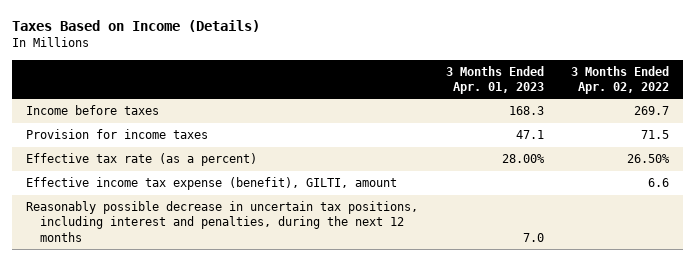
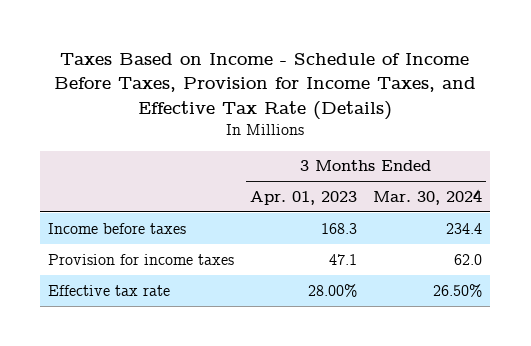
- Taxes Based on Income (Details)
+ Taxes Based on Income - Schedule of Income Before Taxes, Provision for Income Taxes, and Effective Tax Rate (Details)
- | 3 Months Ended Apr. 01, 2023 | 3 Months Ended Apr. 02, 2022
+ | 3 Months Ended Apr. 01, 2023 | 3 Months Ended Mar. 30, 2024
- Effective tax rate (as a percent) | 28.00% | 26.50%
- Effective income tax expense (benefit), GILTI, amount | | 6.6
- Reasonably possible decrease in uncertain tax positions, including interest and penalties, during the next 12 months | 7.0 |
+ Effective tax rate | 28.00% | 26.50%

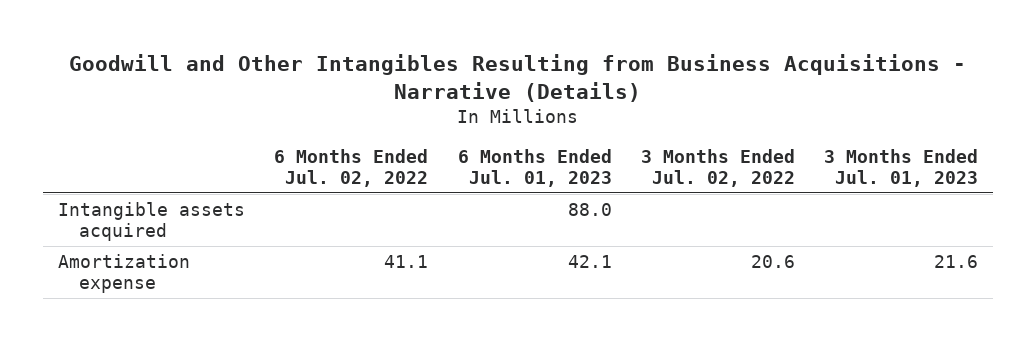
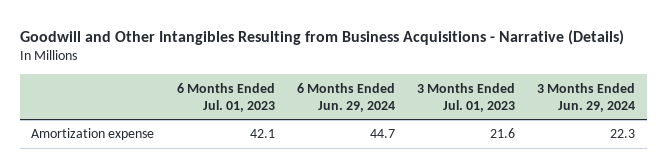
- | 6 Months Ended Jul. 02, 2022 | 6 Months Ended Jul. 01, 2023 | 3 Months Ended Jul. 02, 2022 | 3 Months Ended Jul. 01, 2023
+ | 6 Months Ended Jul. 01, 2023 | 6 Months Ended Jun. 29, 2024 | 3 Months Ended Jul. 01, 2023 | 3 Months Ended Jun. 29, 2024
- Intangible assets acquired | | 88.0 | |

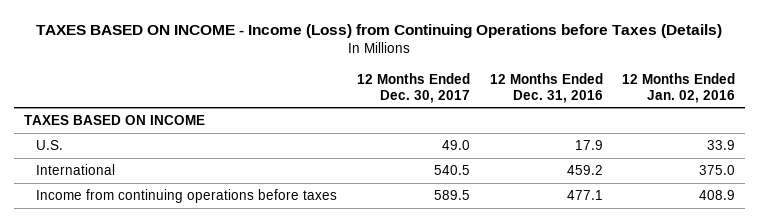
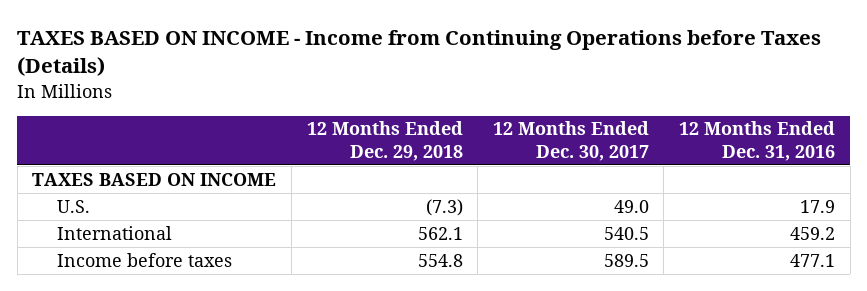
- TAXES BASED ON INCOME - Income (Loss) from Continuing Operations before Taxes (Details)
+ TAXES BASED ON INCOME - Income from Continuing Operations before Taxes (Details)
- | 12 Months Ended Dec. 30, 2017 | 12 Months Ended Dec. 31, 2016 | 12 Months Ended Jan. 02, 2016
+ | 12 Months Ended Dec. 29, 2018 | 12 Months Ended Dec. 30, 2017 | 12 Months Ended Dec. 31, 2016
- Income from continuing operations before taxes | 589.5 | 477.1 | 408.9
+ Income before taxes | 554.8 | 589.5 | 477.1

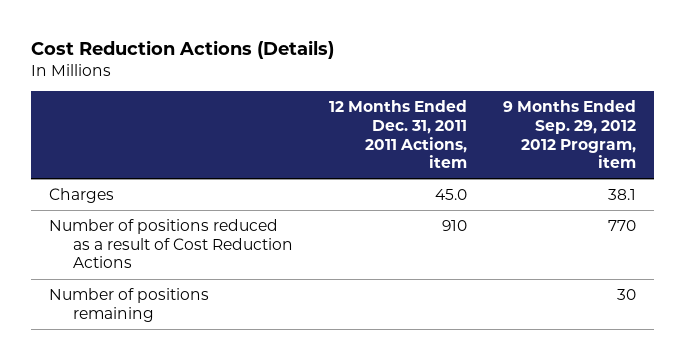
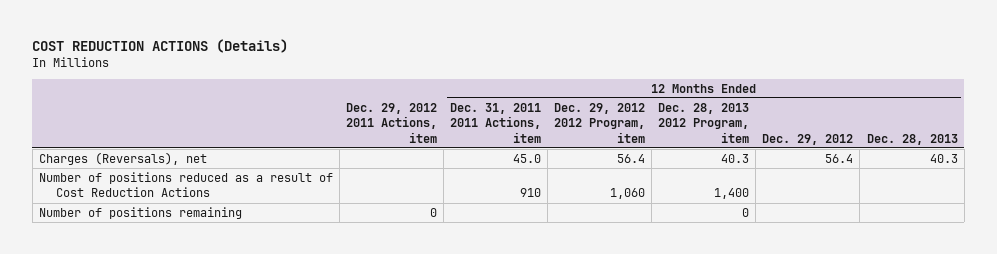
- Cost Reduction Actions (Details)
+ COST REDUCTION ACTIONS (Details)
- | 12 Months Ended Dec. 31, 2011 2011 Actions, item | 9 Months Ended Sep. 29, 2012 2012 Program, item
+ | Dec. 29, 2012 2011 Actions, item | 12 Months Ended Dec. 31, 2011 2011 Actions, item | 12 Months Ended Dec. 29, 2012 2012 Program, item | 12 Months Ended Dec. 28, 2013 2012 Program, item | 12 Months Ended Dec. 29, 2012 | 12 Months Ended Dec. 28, 2013
- Charges | 45.0 | 38.1
+ Charges (Reversals), net | | 45.0 | 56.4 | 40.3 | 56.4 | 40.3

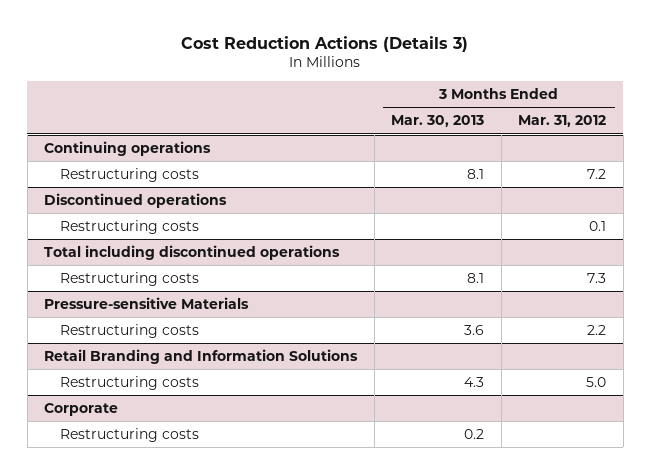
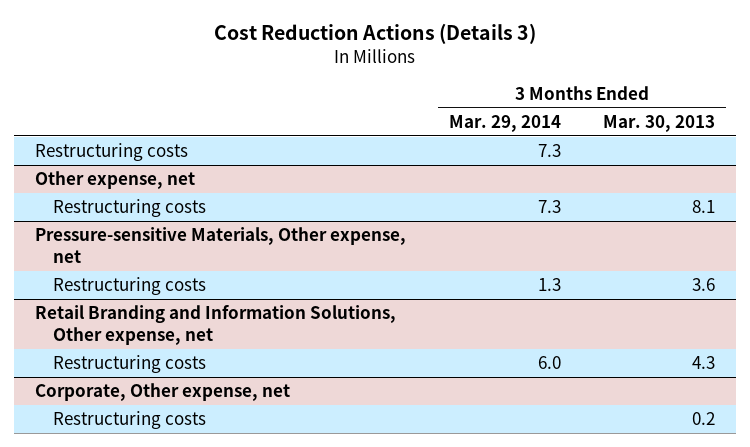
- | 3 Months Ended Mar. 30, 2013 | 3 Months Ended Mar. 31, 2012
+ | 3 Months Ended Mar. 29, 2014 | 3 Months Ended Mar. 30, 2013
- Continuing operations
- Restructuring costs | 8.1 | 7.2
- Discontinued operations
- Total including discontinued operations
+ Other expense, net
- Pressure-sensitive Materials
+ Pressure-sensitive Materials, Other expense, net
- Retail Branding and Information Solutions
+ Retail Branding and Information Solutions, Other expense, net
- Corporate
+ Corporate, Other expense, net

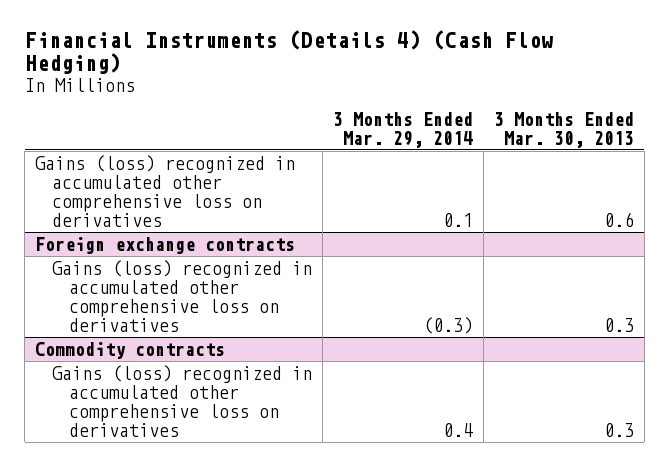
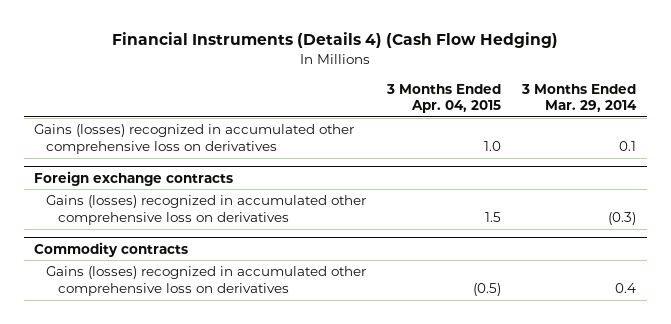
- | 3 Months Ended Mar. 29, 2014 | 3 Months Ended Mar. 30, 2013
+ | 3 Months Ended Apr. 04, 2015 | 3 Months Ended Mar. 29, 2014
- Gains (loss) recognized in accumulated other comprehensive loss on derivatives | 0.1 | 0.6
+ Gains (losses) recognized in accumulated other comprehensive loss on derivatives | 1.0 | 0.1
@ Foreign exchange contracts
- Gains (loss) recognized in accumulated other comprehensive loss on derivatives | (0.3) | 0.3
+ Gains (losses) recognized in accumulated other comprehensive loss on derivatives | 1.5 | (0.3)
@ Commodity contracts
- Gains (loss) recognized in accumulated other comprehensive loss on derivatives | 0.4 | 0.3
+ Gains (losses) recognized in accumulated other comprehensive loss on derivatives | (0.5) | 0.4

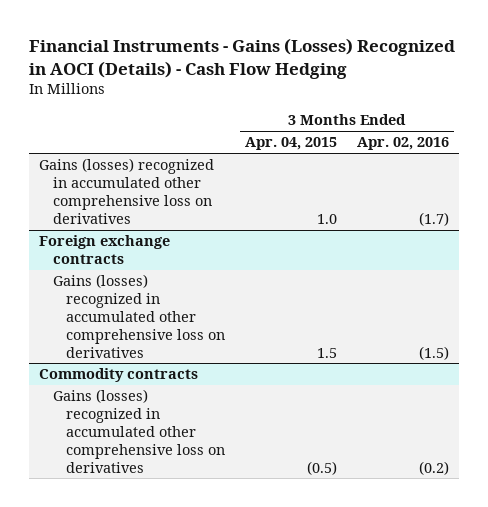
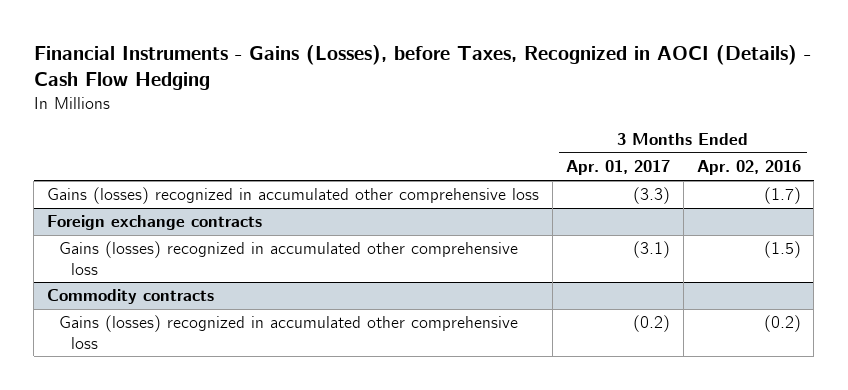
- Financial Instruments - Gains (Losses) Recognized in AOCI (Details) - Cash Flow Hedging
+ Financial Instruments - Gains (Losses), before Taxes, Recognized in AOCI (Details) - Cash Flow Hedging
- | 3 Months Ended Apr. 04, 2015 | 3 Months Ended Apr. 02, 2016
+ | 3 Months Ended Apr. 01, 2017 | 3 Months Ended Apr. 02, 2016
- Gains (losses) recognized in accumulated other comprehensive loss on derivatives | 1.0 | (1.7)
+ Gains (losses) recognized in accumulated other comprehensive loss | (3.3) | (1.7)
@ Foreign exchange contracts
- Gains (losses) recognized in accumulated other comprehensive loss on derivatives | 1.5 | (1.5)
+ Gains (losses) recognized in accumulated other comprehensive loss | (3.1) | (1.5)
@ Commodity contracts
- Gains (losses) recognized in accumulated other comprehensive loss on derivatives | (0.5) | (0.2)
+ Gains (losses) recognized in accumulated other comprehensive loss | (0.2) | (0.2)

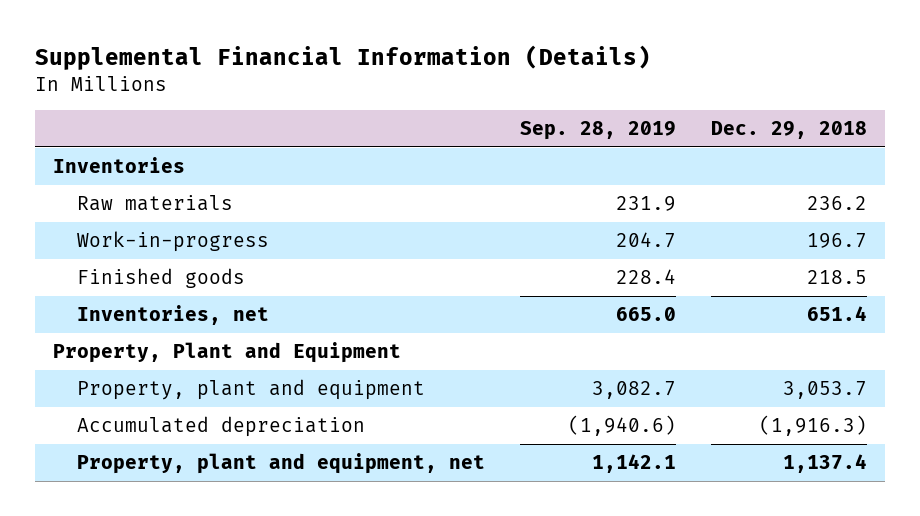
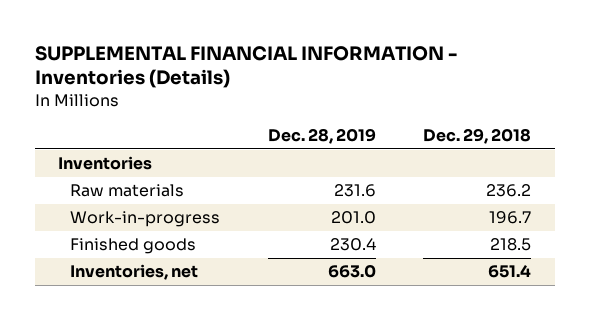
- Supplemental Financial Information (Details)
+ SUPPLEMENTAL FINANCIAL INFORMATION - Inventories (Details)
- | Sep. 28, 2019 | Dec. 29, 2018
+ | Dec. 28, 2019 | Dec. 29, 2018
- Property, Plant and Equipment
- Property, plant and equipment | 3,082.7 | 3,053.7
- Accumulated depreciation | (1,940.6) | (1,916.3)
- Property, plant and equipment, net | 1,142.1 | 1,137.4

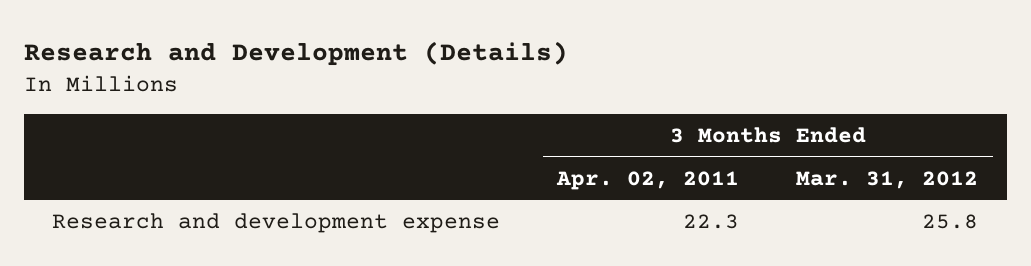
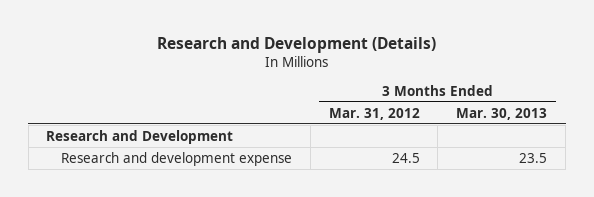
- | 3 Months Ended Apr. 02, 2011 | 3 Months Ended Mar. 31, 2012
+ | 3 Months Ended Mar. 31, 2012 | 3 Months Ended Mar. 30, 2013
- Research and development expense | 22.3 | 25.8
+ Research and Development
+ Research and development expense | 24.5 | 23.5

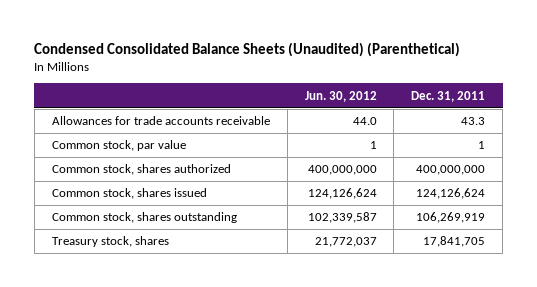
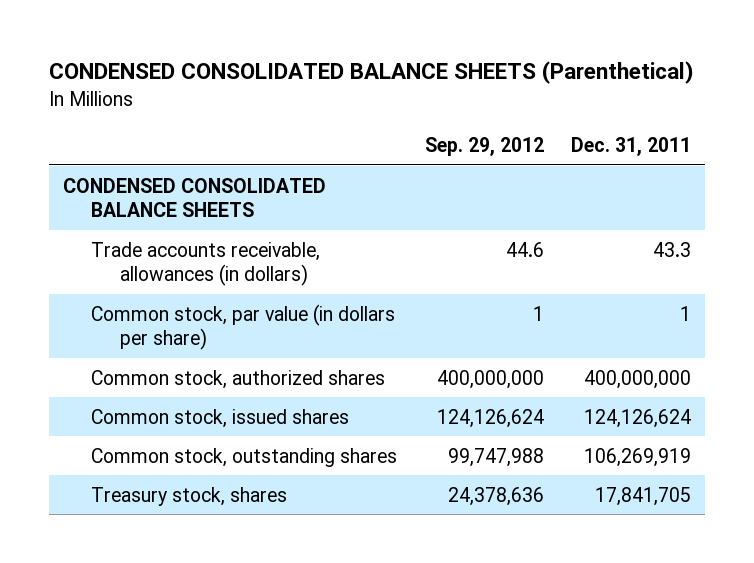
- Condensed Consolidated Balance Sheets (Unaudited) (Parenthetical)
+ CONDENSED CONSOLIDATED BALANCE SHEETS (Parenthetical)
- | Jun. 30, 2012 | Dec. 31, 2011
+ | Sep. 29, 2012 | Dec. 31, 2011
- Allowances for trade accounts receivable | 44.0 | 43.3
- Common stock, par value | 1 | 1
- Common stock, shares authorized | 400,000,000 | 400,000,000
- Common stock, shares issued | 124,126,624 | 124,126,624
- Common stock, shares outstanding | 102,339,587 | 106,269,919
+ CONDENSED CONSOLIDATED BALANCE SHEETS
+ Trade accounts receivable, allowances (in dollars) | 44.6 | 43.3
+ Common stock, par value (in dollars per share) | 1 | 1
+ Common stock, authorized shares | 400,000,000 | 400,000,000
+ Common stock, issued shares | 124,126,624 | 124,126,624
+ Common stock, outstanding shares | 99,747,988 | 106,269,919

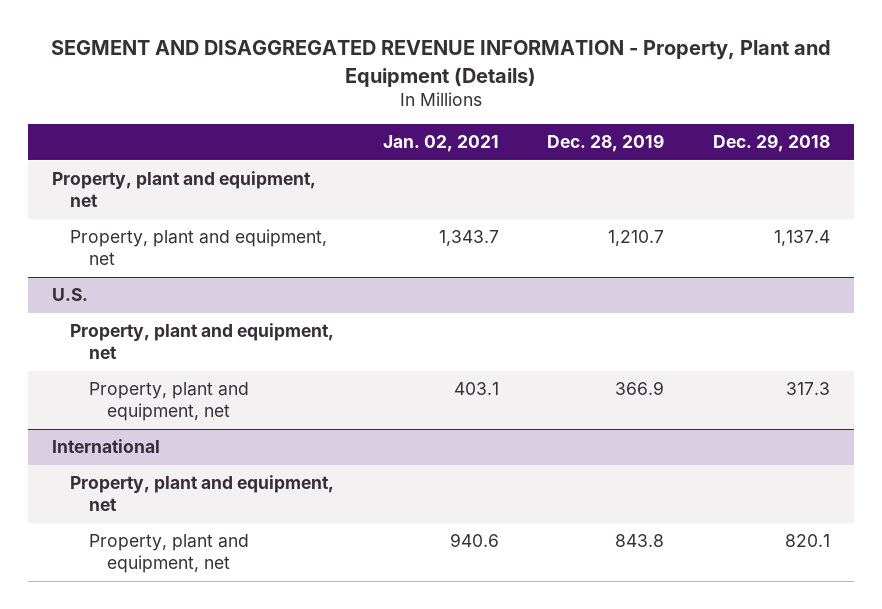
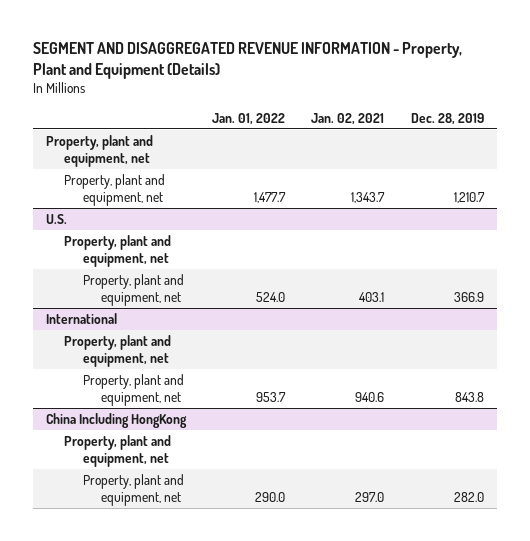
- | Jan. 02, 2021 | Dec. 28, 2019 | Dec. 29, 2018
+ | Jan. 01, 2022 | Jan. 02, 2021 | Dec. 28, 2019
+ China Including HongKong
+ Property, plant and equipment, net
+ Property, plant and equipment, net | 290.0 | 297.0 | 282.0

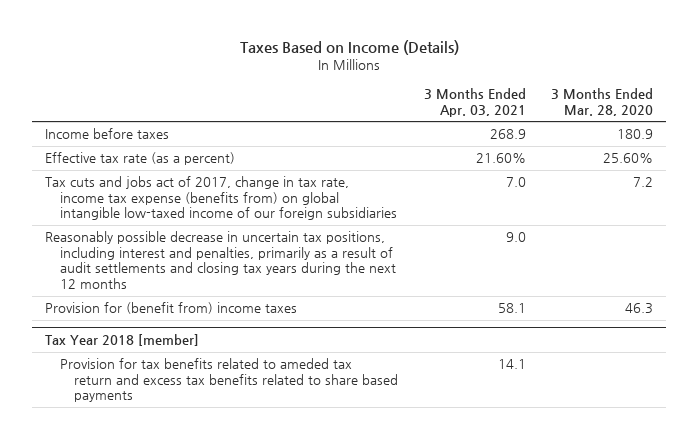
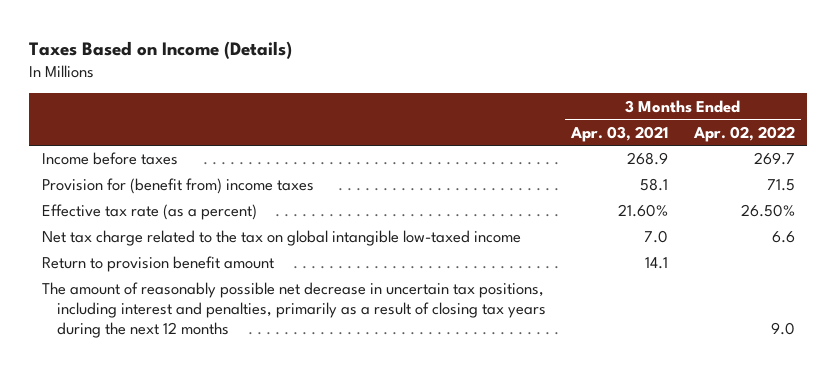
- | 3 Months Ended Apr. 03, 2021 | 3 Months Ended Mar. 28, 2020
+ | 3 Months Ended Apr. 03, 2021 | 3 Months Ended Apr. 02, 2022
- Tax cuts and jobs act of 2017, change in tax rate, income tax expense (benefits from) on global intangible low-taxed income of our foreign subsidiaries | 7.0 | 7.2
- Reasonably possible decrease in uncertain tax positions, including interest and penalties, primarily as a result of audit settlements and closing tax years during the next 12 months | 9.0 |
- Tax Year 2018 [member]
- Provision for tax benefits related to ameded tax return and excess tax benefits related to share based payments | 14.1 |
moved down: Effective tax rate (as a percent) | 21.60% | 26.50%
+ Net tax charge related to the tax on global intangible low-taxed income | 7.0 | 6.6
+ Return to provision benefit amount | 14.1 |
+ The amount of reasonably possible net decrease in uncertain tax positions, including interest and penalties, primarily as a result of closing tax years during the next 12 months | | 9.0

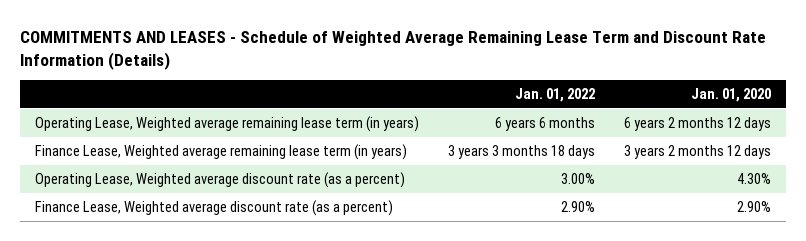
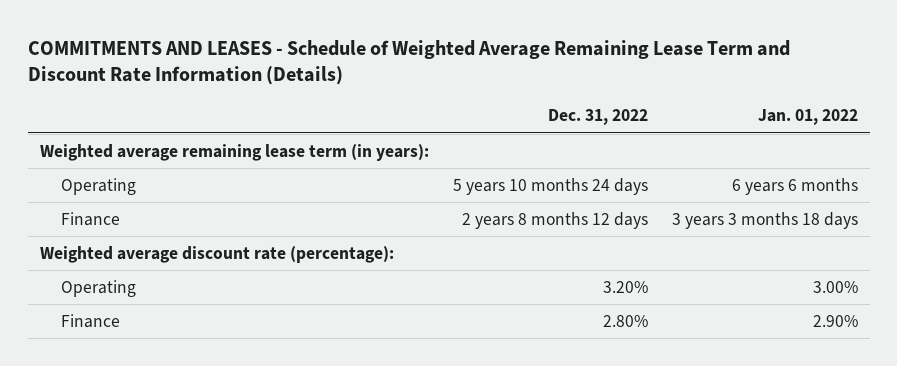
- | Jan. 01, 2022 | Jan. 01, 2020
+ | Dec. 31, 2022 | Jan. 01, 2022
- Operating Lease, Weighted average remaining lease term (in years) | 6 years 6 months | 6 years 2 months 12 days
- Finance Lease, Weighted average remaining lease term (in years) | 3 years 3 months 18 days | 3 years 2 months 12 days
- Operating Lease, Weighted average discount rate (as a percent) | 3.00% | 4.30%
- Finance Lease, Weighted average discount rate (as a percent) | 2.90% | 2.90%
+ Weighted average remaining lease term (in years):
+ Operating | 5 years 10 months 24 days | 6 years 6 months
+ Finance | 2 years 8 months 12 days | 3 years 3 months 18 days
+ Weighted average discount rate (percentage):
+ Operating | 3.20% | 3.00%
+ Finance | 2.80% | 2.90%

